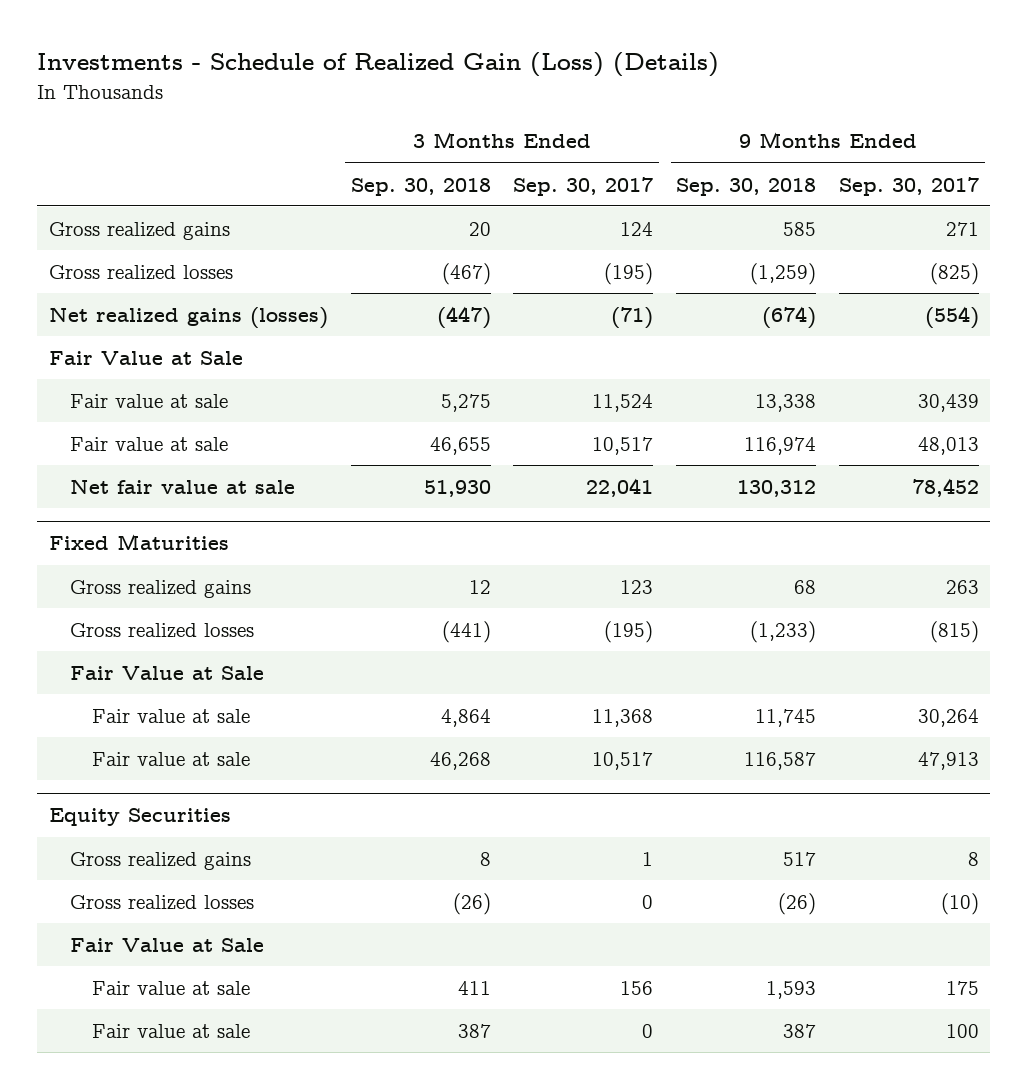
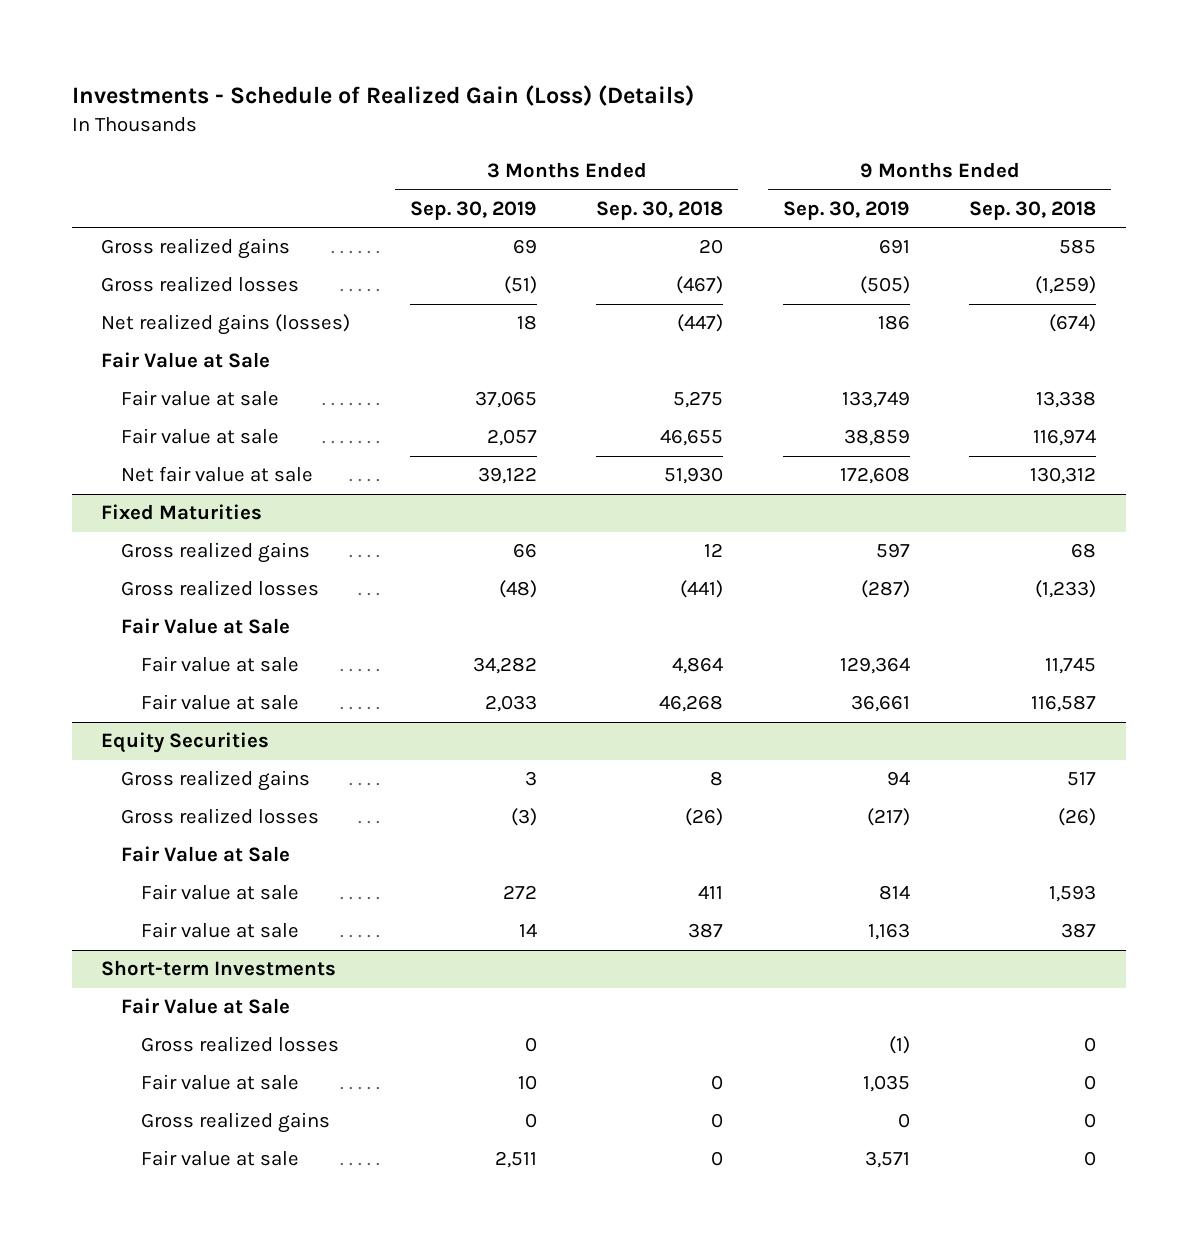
- | 3 Months Ended Sep. 30, 2018 | 3 Months Ended Sep. 30, 2017 | 9 Months Ended Sep. 30, 2018 | 9 Months Ended Sep. 30, 2017
+ | 3 Months Ended Sep. 30, 2019 | 3 Months Ended Sep. 30, 2018 | 9 Months Ended Sep. 30, 2019 | 9 Months Ended Sep. 30, 2018
+ Short-term Investments
+ Fair Value at Sale
+ Gross realized losses | 0 | | (1) | 0
+ Fair value at sale | 10 | 0 | 1,035 | 0
+ Gross realized gains | 0 | 0 | 0 | 0
+ Fair value at sale | 2,511 | 0 | 3,571 | 0

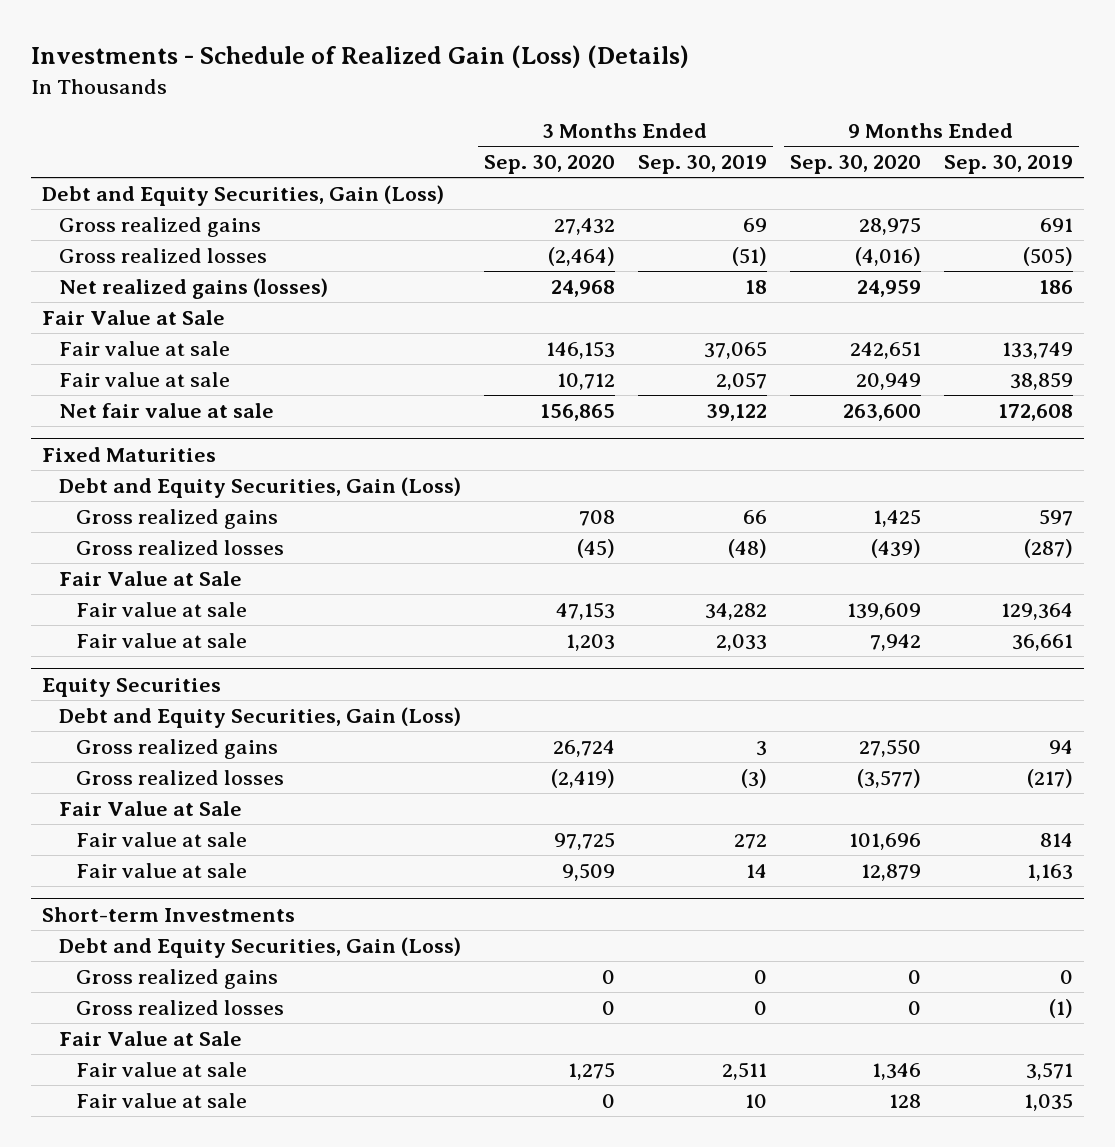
- | 3 Months Ended Sep. 30, 2019 | 3 Months Ended Sep. 30, 2018 | 9 Months Ended Sep. 30, 2019 | 9 Months Ended Sep. 30, 2018
+ | 3 Months Ended Sep. 30, 2020 | 3 Months Ended Sep. 30, 2019 | 9 Months Ended Sep. 30, 2020 | 9 Months Ended Sep. 30, 2019
+ Debt and Equity Securities, Gain (Loss)
@ Fixed Maturities
+ Debt and Equity Securities, Gain (Loss)
@ Equity Securities
+ Debt and Equity Securities, Gain (Loss)
@ Short-term Investments
+ Debt and Equity Securities, Gain (Loss)
moved down: Gross realized losses | 0 | 0 | 0 | (1)
moved down: Fair Value at Sale
moved down: Fair value at sale | 0 | 10 | 128 | 1,035

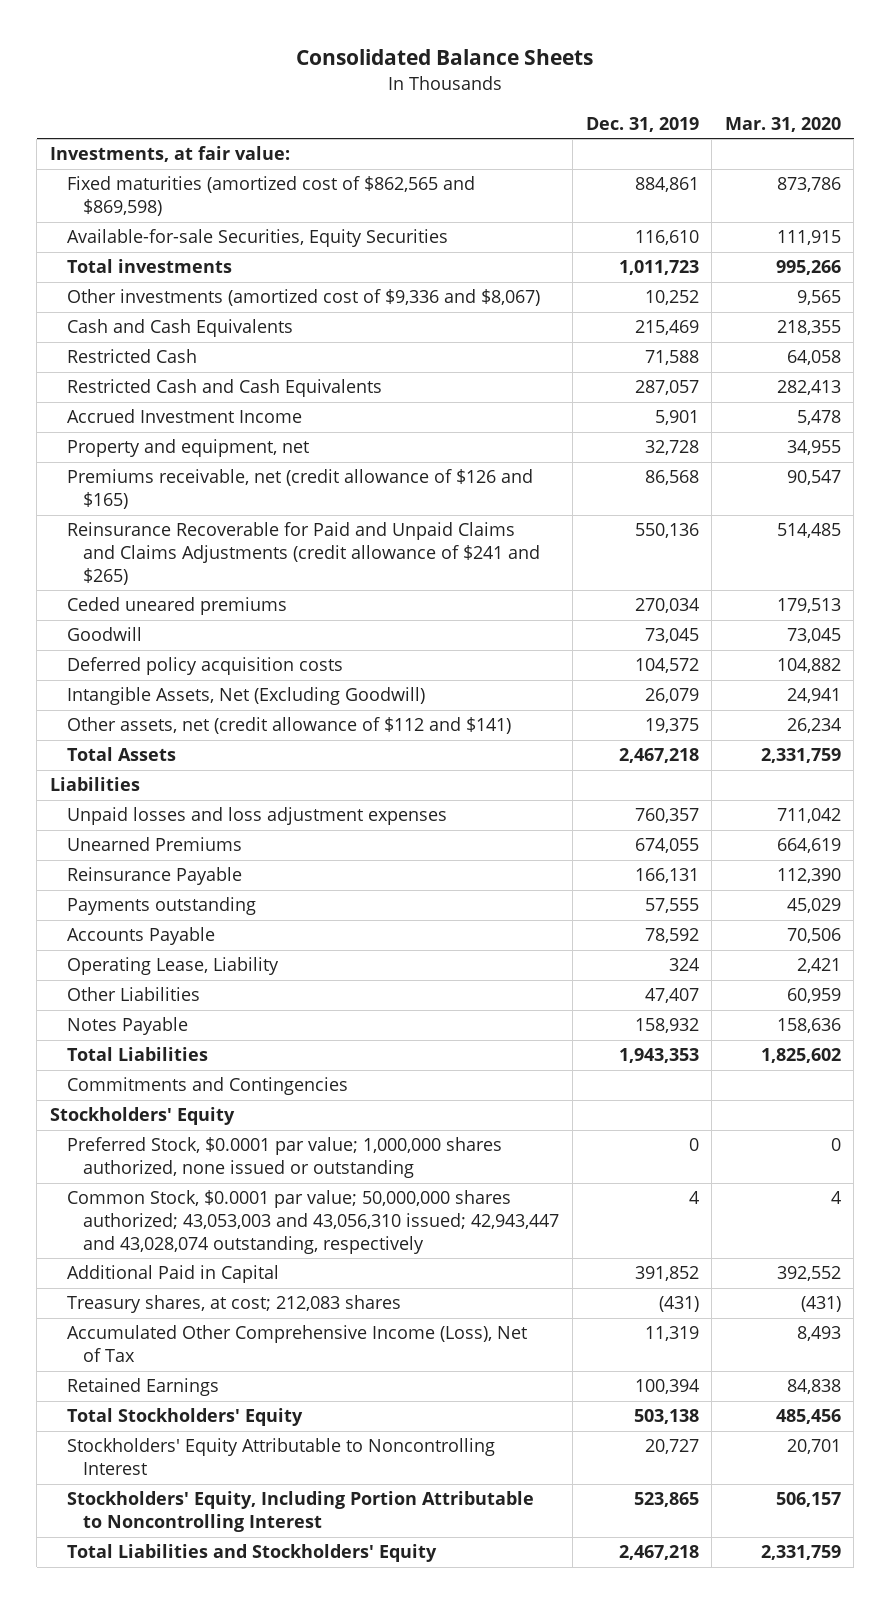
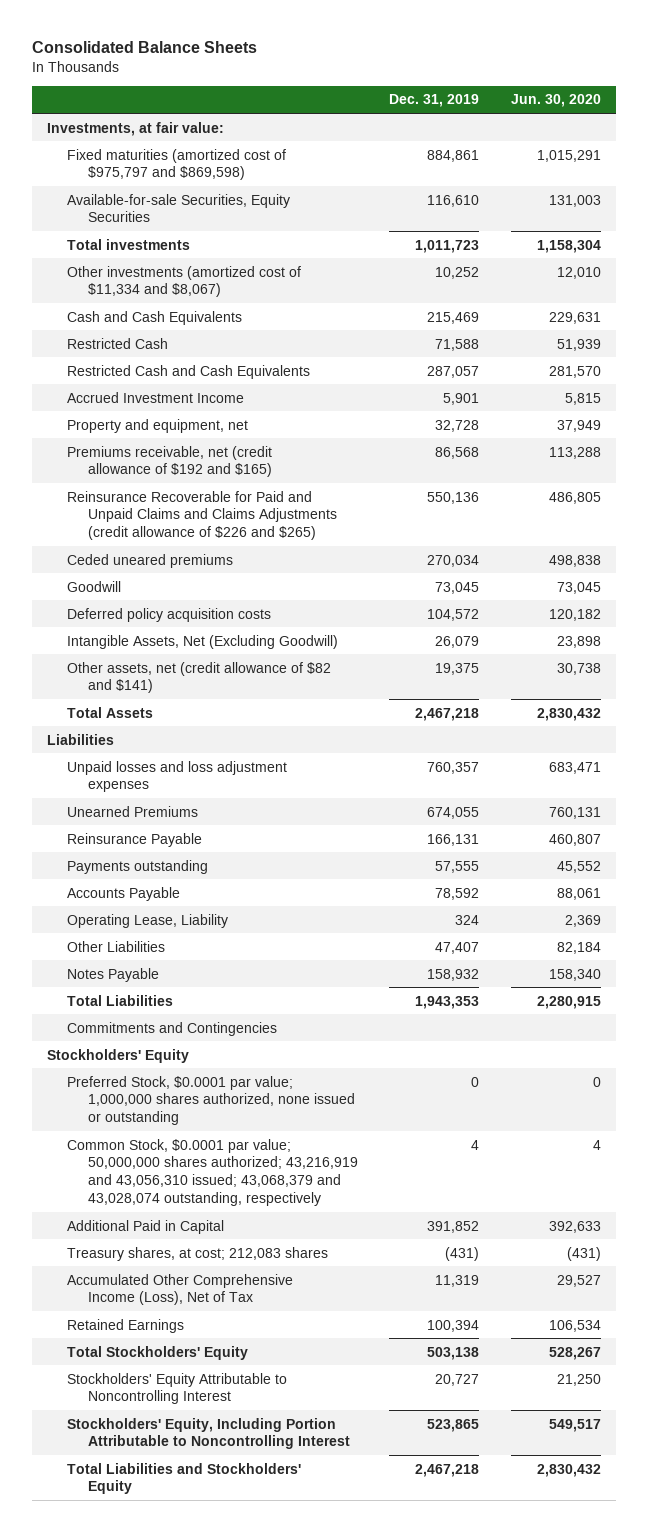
- | Dec. 31, 2019 | Mar. 31, 2020
+ | Dec. 31, 2019 | Jun. 30, 2020
- Fixed maturities (amortized cost of $862,565 and $869,598) | 884,861 | 873,786
+ Fixed maturities (amortized cost of $975,797 and $869,598) | 884,861 | 1,015,291
- Other investments (amortized cost of $9,336 and $8,067) | 10,252 | 9,565
+ Other investments (amortized cost of $11,334 and $8,067) | 10,252 | 12,010
- Premiums receivable, net (credit allowance of $126 and $165) | 86,568 | 90,547
- Reinsurance Recoverable for Paid and Unpaid Claims and Claims Adjustments (credit allowance of $241 and $265) | 550,136 | 514,485
+ Premiums receivable, net (credit allowance of $192 and $165) | 86,568 | 113,288
+ Reinsurance Recoverable for Paid and Unpaid Claims and Claims Adjustments (credit allowance of $226 and $265) | 550,136 | 486,805
- Other assets, net (credit allowance of $112 and $141) | 19,375 | 26,234
+ Other assets, net (credit allowance of $82 and $141) | 19,375 | 30,738
- Common Stock, $0.0001 par value; 50,000,000 shares authorized; 43,053,003 and 43,056,310 issued; 42,943,447 and 43,028,074 outstanding, respectively | 4 | 4
+ Common Stock, $0.0001 par value; 50,000,000 shares authorized; 43,216,919 and 43,056,310 issued; 43,068,379 and 43,028,074 outstanding, respectively | 4 | 4

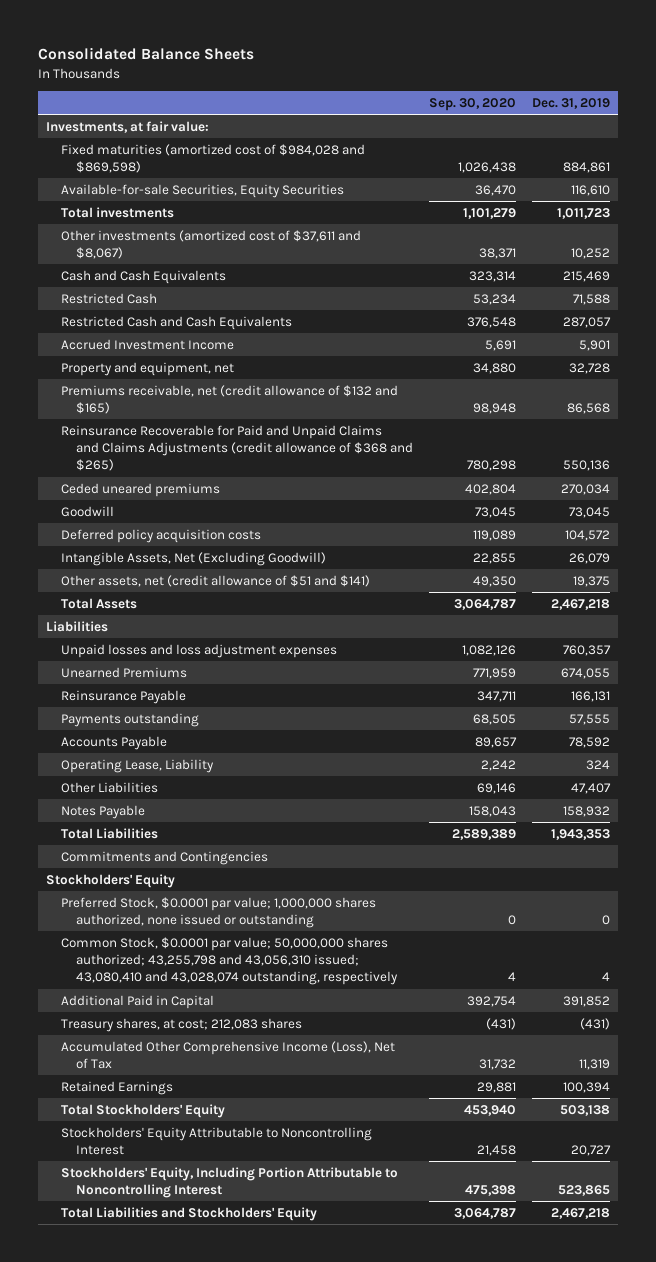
- | Dec. 31, 2019 | Jun. 30, 2020
+ | Sep. 30, 2020 | Dec. 31, 2019
- Fixed maturities (amortized cost of $975,797 and $869,598) | 884,861 | 1,015,291
+ Fixed maturities (amortized cost of $984,028 and $869,598) | 1,026,438 | 884,861
- Other investments (amortized cost of $11,334 and $8,067) | 10,252 | 12,010
+ Other investments (amortized cost of $37,611 and $8,067) | 38,371 | 10,252
- Premiums receivable, net (credit allowance of $192 and $165) | 86,568 | 113,288
- Reinsurance Recoverable for Paid and Unpaid Claims and Claims Adjustments (credit allowance of $226 and $265) | 550,136 | 486,805
+ Premiums receivable, net (credit allowance of $132 and $165) | 98,948 | 86,568
+ Reinsurance Recoverable for Paid and Unpaid Claims and Claims Adjustments (credit allowance of $368 and $265) | 780,298 | 550,136
- Other assets, net (credit allowance of $82 and $141) | 19,375 | 30,738
+ Other assets, net (credit allowance of $51 and $141) | 49,350 | 19,375
- Common Stock, $0.0001 par value; 50,000,000 shares authorized; 43,216,919 and 43,056,310 issued; 43,068,379 and 43,028,074 outstanding, respectively | 4 | 4
+ Common Stock, $0.0001 par value; 50,000,000 shares authorized; 43,255,798 and 43,056,310 issued; 43,080,410 and 43,028,074 outstanding, respectively | 4 | 4

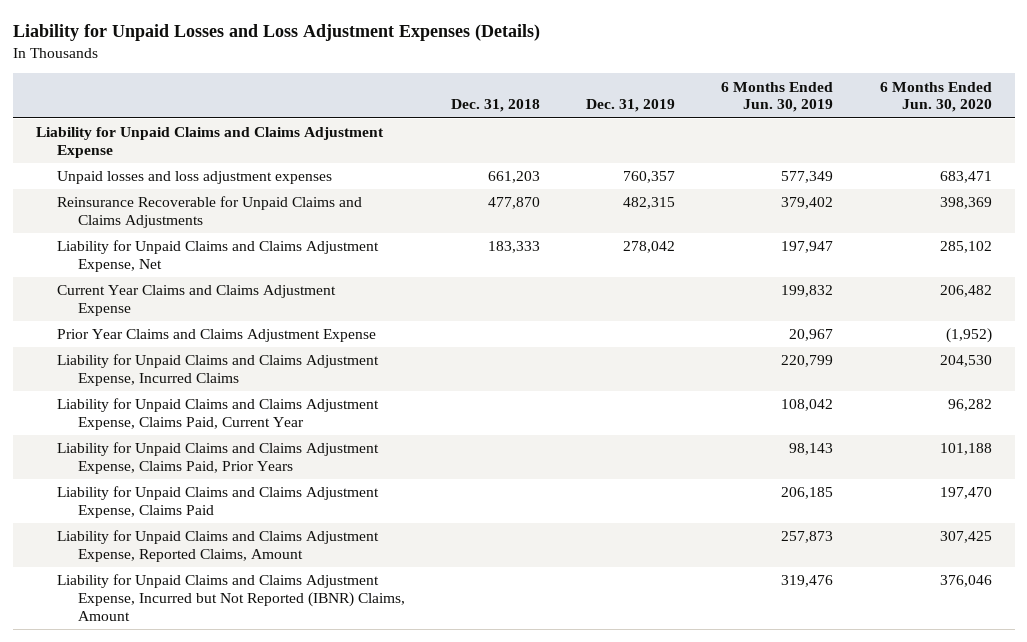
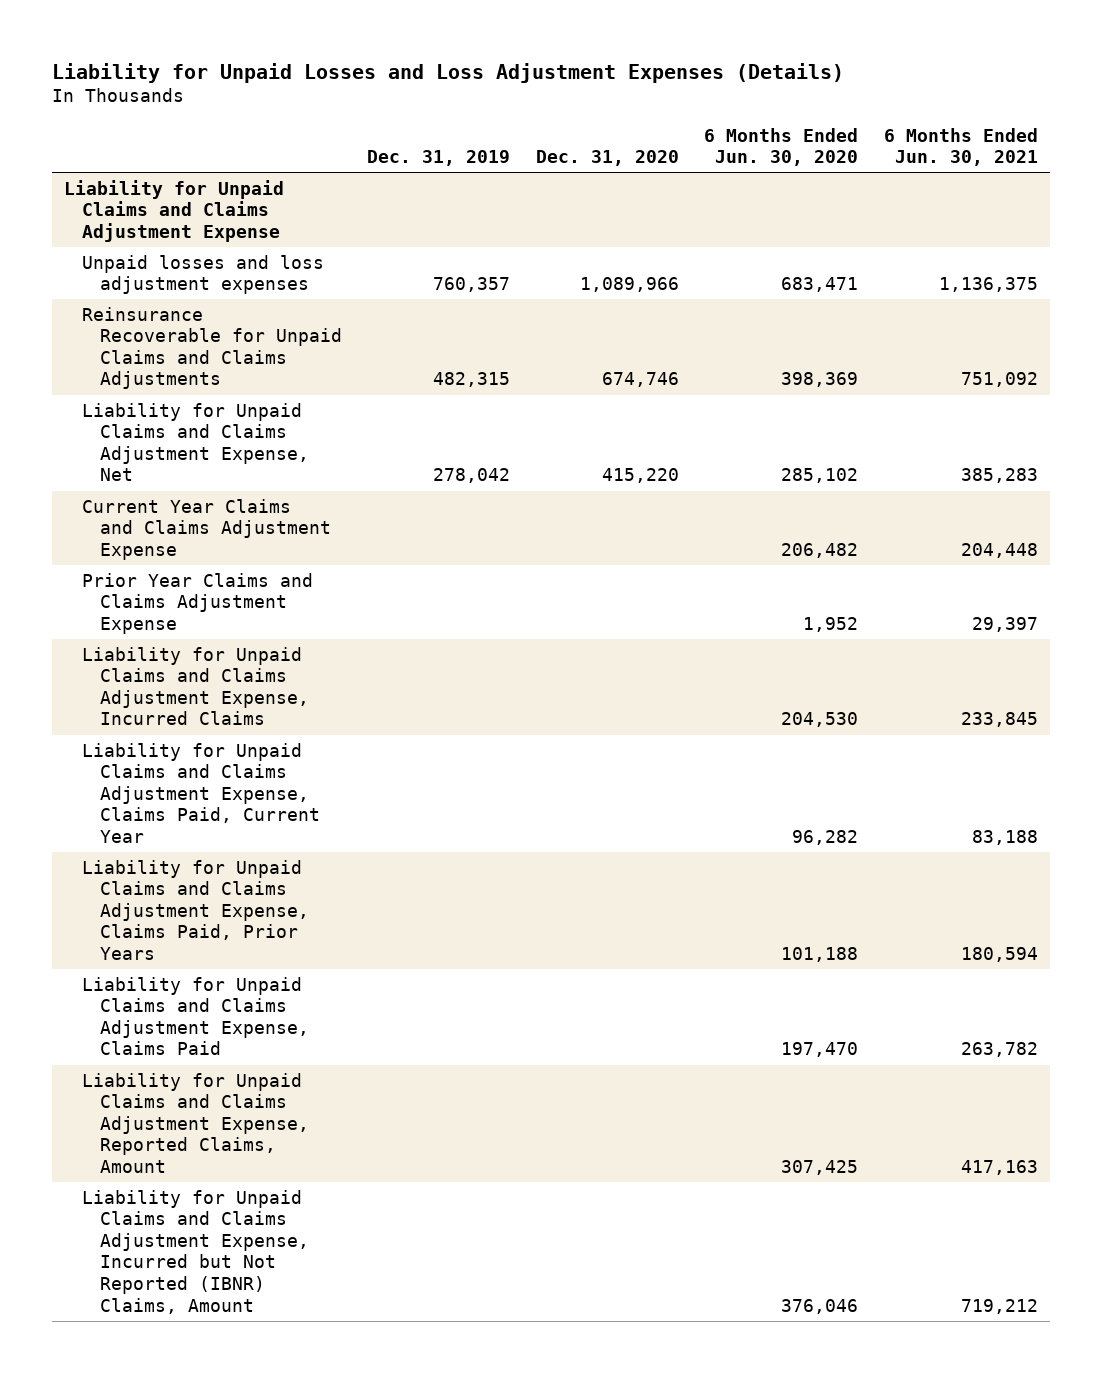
- | Dec. 31, 2018 | Dec. 31, 2019 | 6 Months Ended Jun. 30, 2019 | 6 Months Ended Jun. 30, 2020
+ | Dec. 31, 2019 | Dec. 31, 2020 | 6 Months Ended Jun. 30, 2020 | 6 Months Ended Jun. 30, 2021
- Prior Year Claims and Claims Adjustment Expense | | | 20,967 | (1,952)
+ Prior Year Claims and Claims Adjustment Expense | | | 1,952 | 29,397

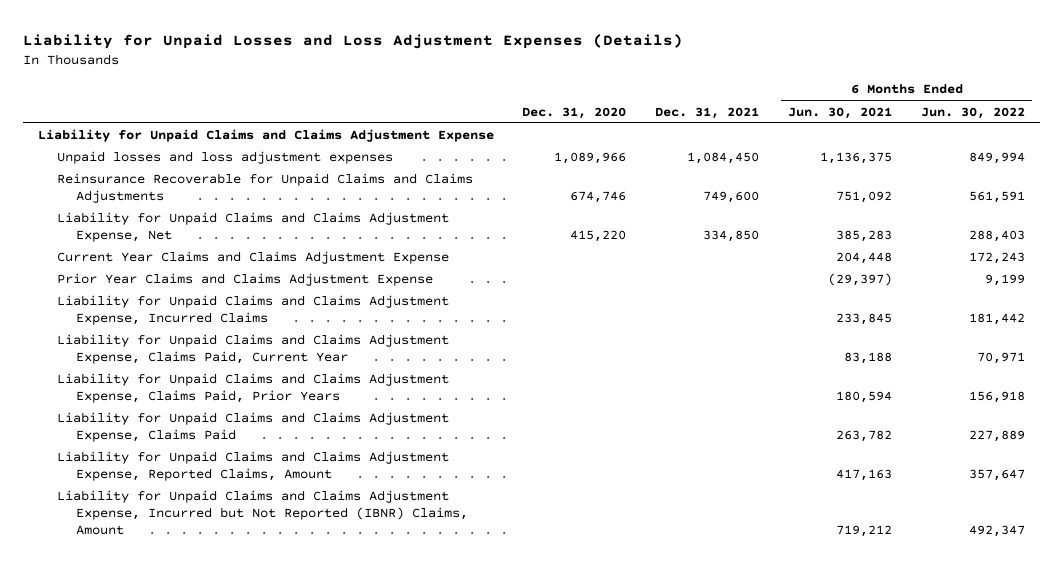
- | Dec. 31, 2019 | Dec. 31, 2020 | 6 Months Ended Jun. 30, 2020 | 6 Months Ended Jun. 30, 2021
+ | Dec. 31, 2020 | Dec. 31, 2021 | 6 Months Ended Jun. 30, 2021 | 6 Months Ended Jun. 30, 2022
- Prior Year Claims and Claims Adjustment Expense | | | 1,952 | 29,397
+ Prior Year Claims and Claims Adjustment Expense | | | (29,397) | 9,199

